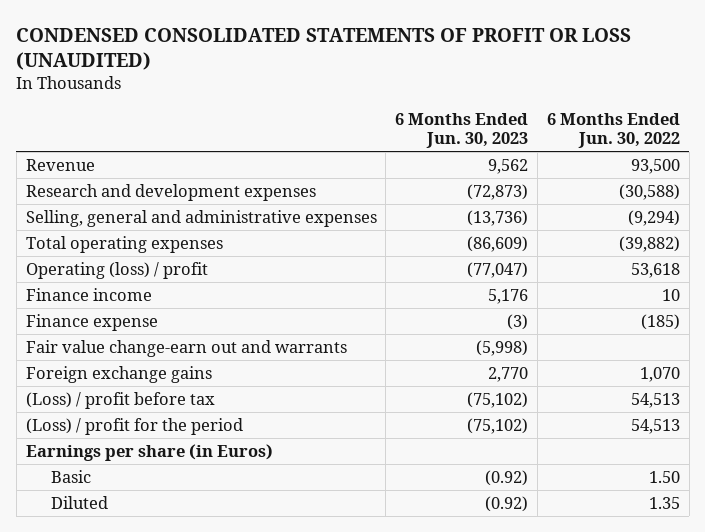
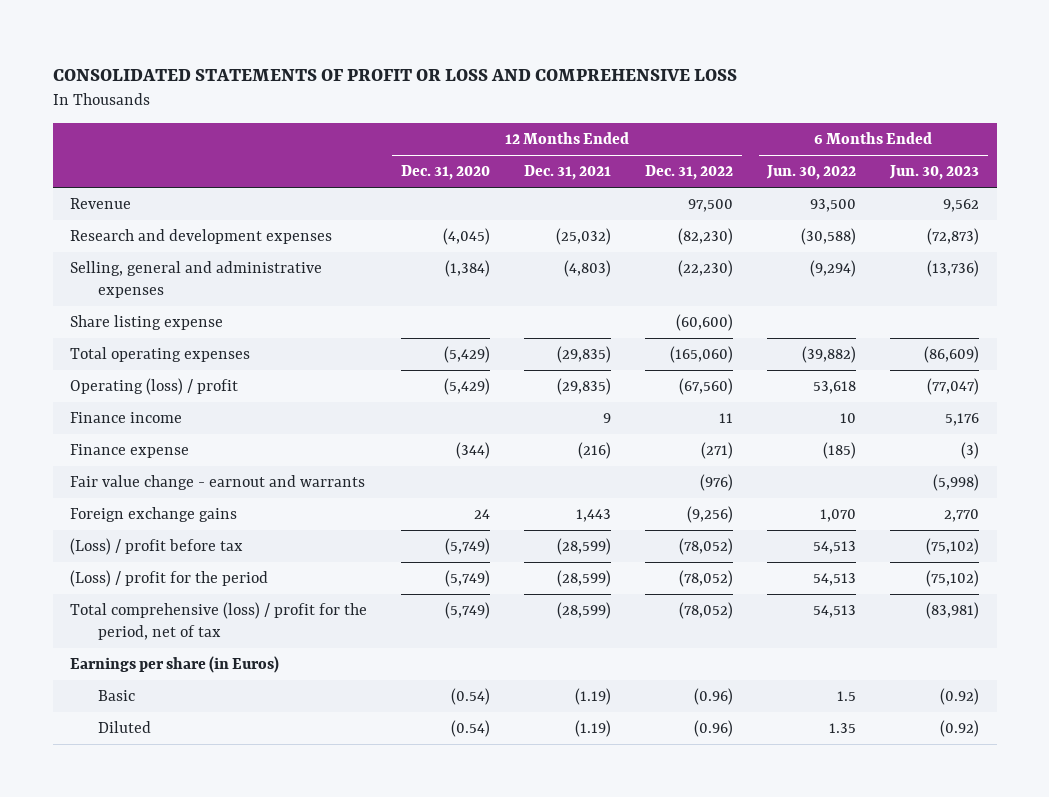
- CONDENSED CONSOLIDATED STATEMENTS OF PROFIT OR LOSS (UNAUDITED)
+ CONSOLIDATED STATEMENTS OF PROFIT OR LOSS AND COMPREHENSIVE LOSS
- | 6 Months Ended Jun. 30, 2023 | 6 Months Ended Jun. 30, 2022
+ | 12 Months Ended Dec. 31, 2020 | 12 Months Ended Dec. 31, 2021 | 12 Months Ended Dec. 31, 2022 | 6 Months Ended Jun. 30, 2022 | 6 Months Ended Jun. 30, 2023
+ Share listing expense | | | (60,600) | |
- Fair value change-earn out and warrants | (5,998) |
+ Fair value change - earnout and warrants | | | (976) | | (5,998)
+ Total comprehensive (loss) / profit for the period, net of tax | (5,749) | (28,599) | (78,052) | 54,513 | (83,981)
- Basic | (0.92) | 1.50
+ Basic | (0.54) | (1.19) | (0.96) | 1.5 | (0.92)

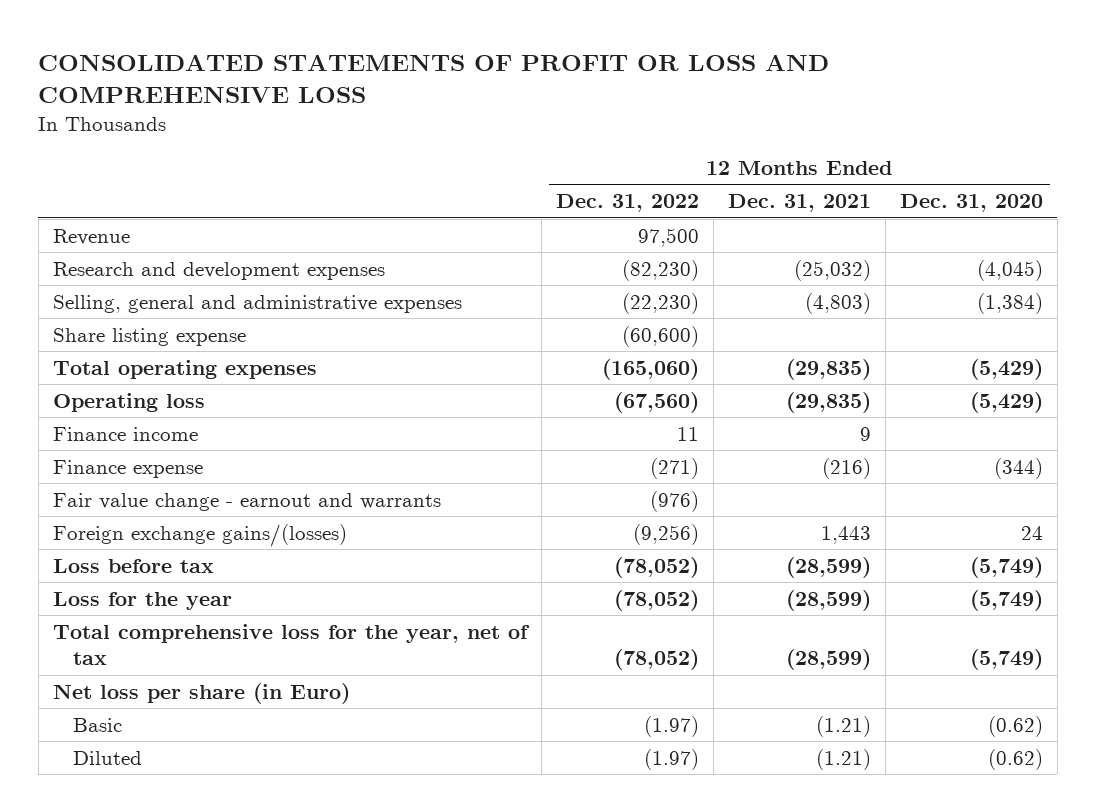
- | 12 Months Ended Dec. 31, 2020 | 12 Months Ended Dec. 31, 2021 | 12 Months Ended Dec. 31, 2022 | 6 Months Ended Jun. 30, 2022 | 6 Months Ended Jun. 30, 2023
+ | 12 Months Ended Dec. 31, 2022 | 12 Months Ended Dec. 31, 2021 | 12 Months Ended Dec. 31, 2020
- Operating (loss) / profit | (5,429) | (29,835) | (67,560) | 53,618 | (77,047)
+ Operating loss | (67,560) | (29,835) | (5,429)
- Foreign exchange gains | 24 | 1,443 | (9,256) | 1,070 | 2,770
- (Loss) / profit before tax | (5,749) | (28,599) | (78,052) | 54,513 | (75,102)
- (Loss) / profit for the period | (5,749) | (28,599) | (78,052) | 54,513 | (75,102)
- Total comprehensive (loss) / profit for the period, net of tax | (5,749) | (28,599) | (78,052) | 54,513 | (83,981)
- Earnings per share (in Euros)
- Basic | (0.54) | (1.19) | (0.96) | 1.5 | (0.92)
- Diluted | (0.54) | (1.19) | (0.96) | 1.35 | (0.92)
+ Foreign exchange gains/(losses) | (9,256) | 1,443 | 24
+ Loss before tax | (78,052) | (28,599) | (5,749)
+ Loss for the year | (78,052) | (28,599) | (5,749)
+ Total comprehensive loss for the year, net of tax | (78,052) | (28,599) | (5,749)
+ Net loss per share (in Euro)
+ Basic | (1.97) | (1.21) | (0.62)
+ Diluted | (1.97) | (1.21) | (0.62)

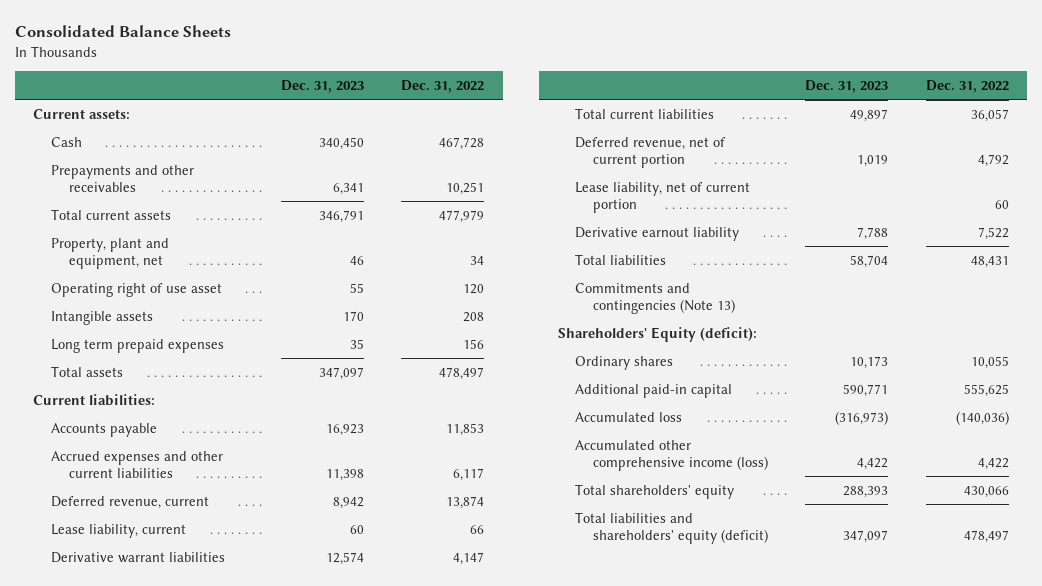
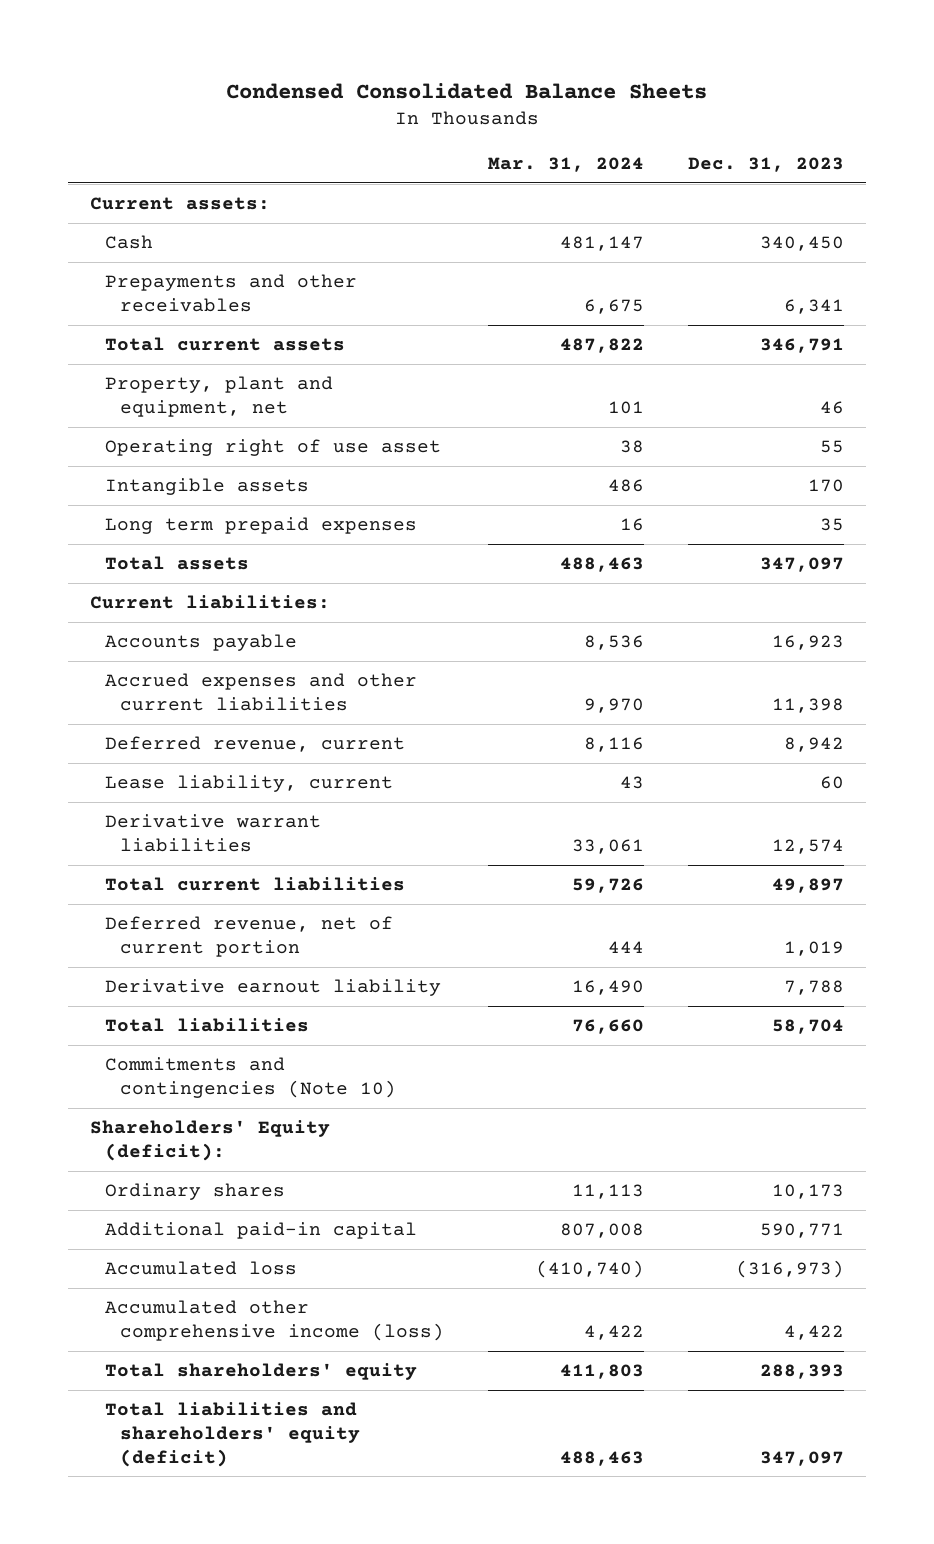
- Consolidated Balance Sheets
+ Condensed Consolidated Balance Sheets
- | Dec. 31, 2023 | Dec. 31, 2022
+ | Mar. 31, 2024 | Dec. 31, 2023
- Lease liability, net of current portion | | 60
- Commitments and contingencies (Note 13)
+ Commitments and contingencies (Note 10)

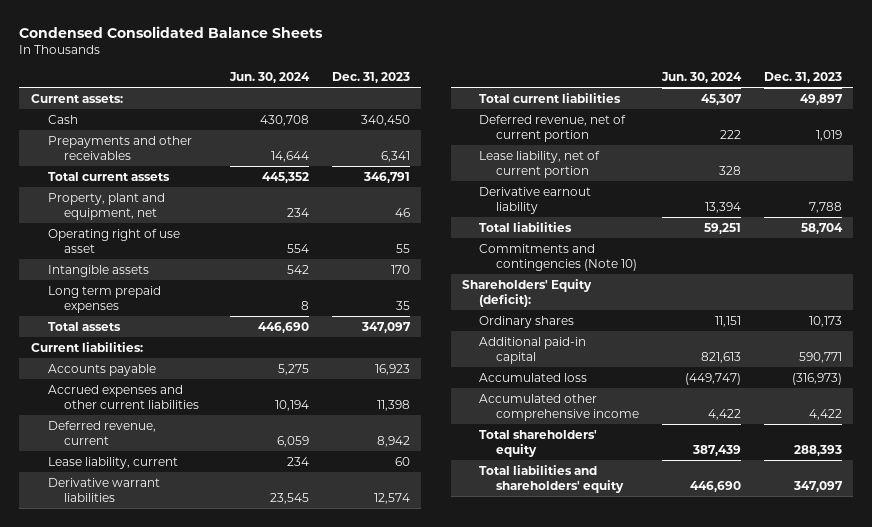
- | Mar. 31, 2024 | Dec. 31, 2023
+ | Jun. 30, 2024 | Dec. 31, 2023
+ Lease liability, net of current portion | 328 |
- Accumulated other comprehensive income (loss) | 4,422 | 4,422
+ Accumulated other comprehensive income | 4,422 | 4,422
- Total liabilities and shareholders' equity (deficit) | 488,463 | 347,097
+ Total liabilities and shareholders' equity | 446,690 | 347,097

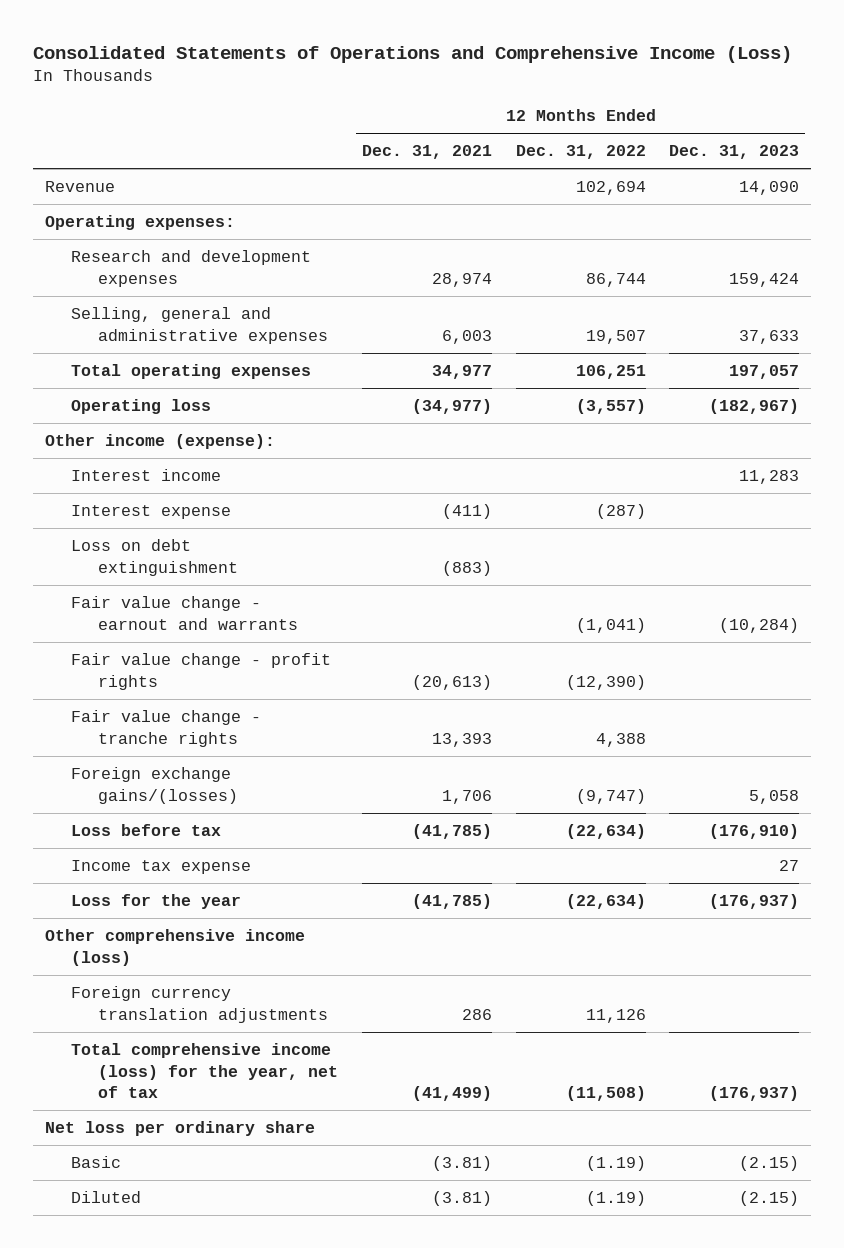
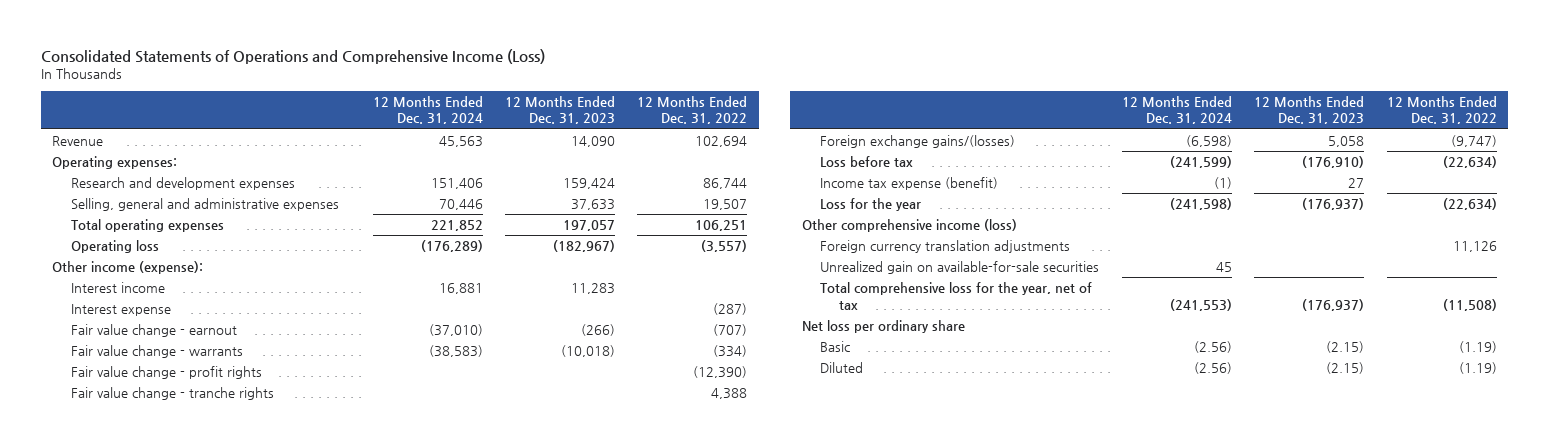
- | 12 Months Ended Dec. 31, 2021 | 12 Months Ended Dec. 31, 2022 | 12 Months Ended Dec. 31, 2023
+ | 12 Months Ended Dec. 31, 2024 | 12 Months Ended Dec. 31, 2023 | 12 Months Ended Dec. 31, 2022
- Loss on debt extinguishment | (883) | |
- Fair value change - earnout and warrants | | (1,041) | (10,284)
+ Fair value change - earnout | (37,010) | (266) | (707)
+ Fair value change - warrants | (38,583) | (10,018) | (334)
- Income tax expense | | | 27
+ Income tax expense (benefit) | (1) | 27 |
- Total comprehensive income (loss) for the year, net of tax | (41,499) | (11,508) | (176,937)
+ Unrealized gain on available-for-sale securities | 45 | |
+ Total comprehensive loss for the year, net of tax | (241,553) | (176,937) | (11,508)

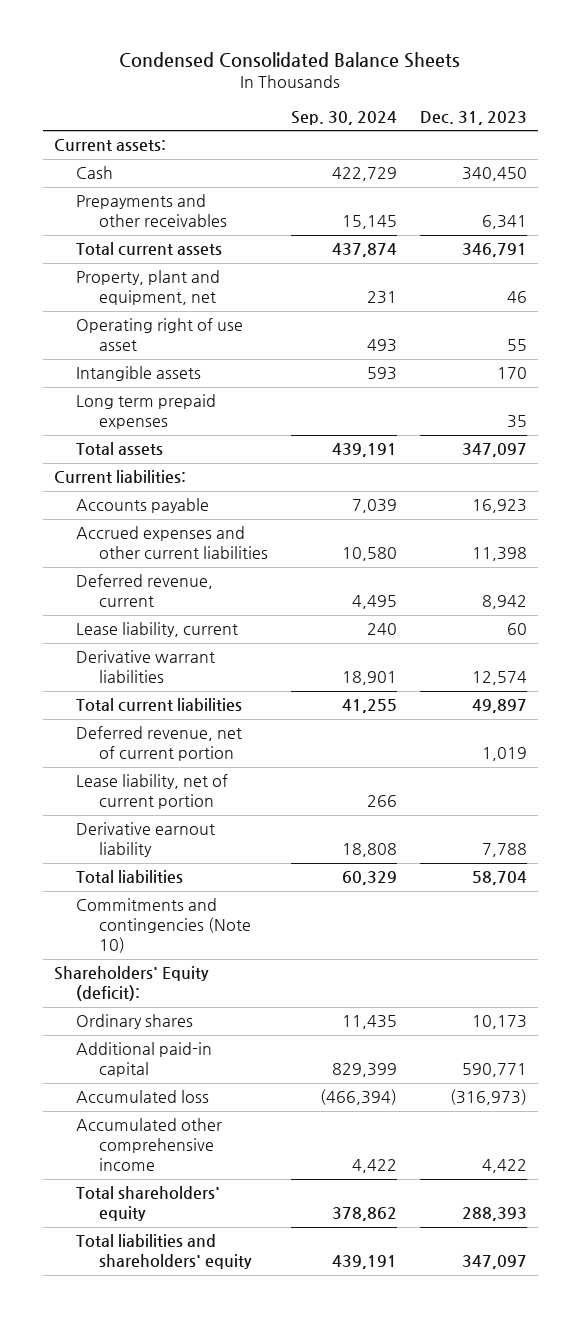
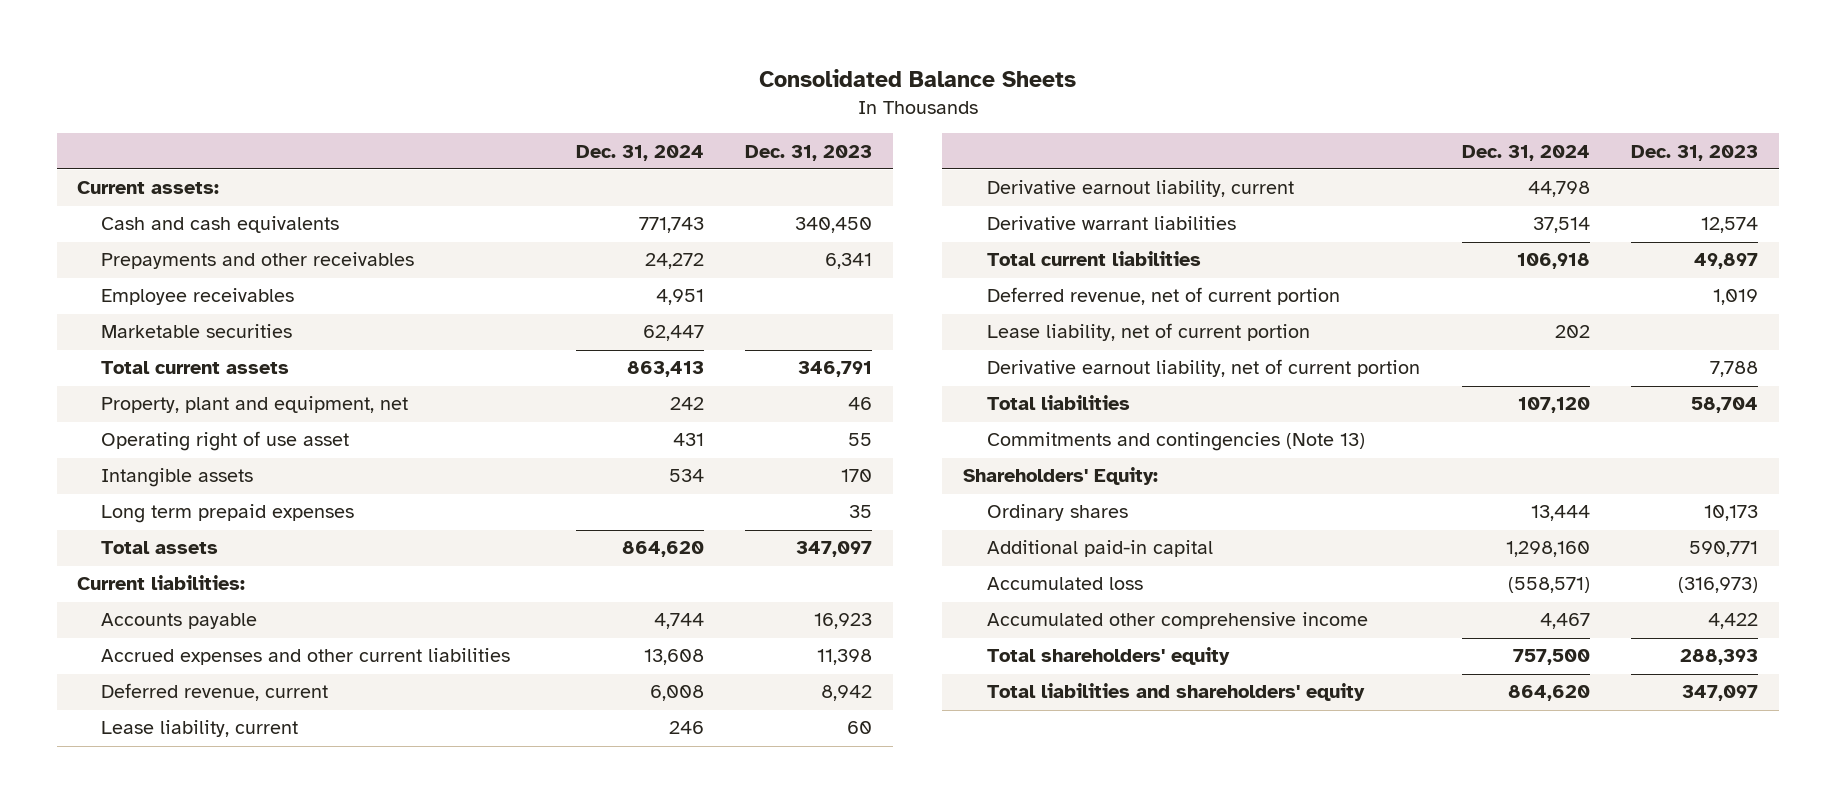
- Condensed Consolidated Balance Sheets
+ Consolidated Balance Sheets
- | Sep. 30, 2024 | Dec. 31, 2023
+ | Dec. 31, 2024 | Dec. 31, 2023
- Cash | 422,729 | 340,450
+ Cash and cash equivalents | 771,743 | 340,450
+ Employee receivables | 4,951 |
+ Marketable securities | 62,447 |
+ Derivative earnout liability, current | 44,798 |
- Derivative earnout liability | 18,808 | 7,788
+ Derivative earnout liability, net of current portion | | 7,788
- Commitments and contingencies (Note 10)
- Shareholders' Equity (deficit):
+ Commitments and contingencies (Note 13)
+ Shareholders' Equity:

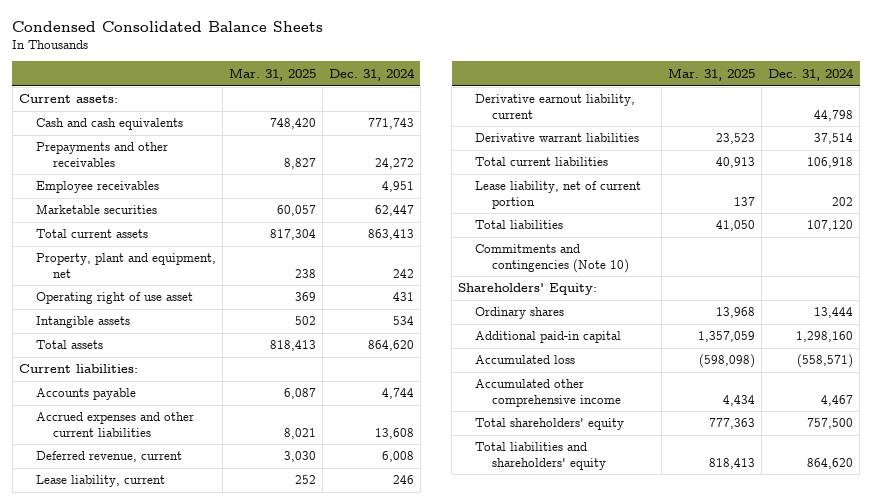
- Consolidated Balance Sheets
+ Condensed Consolidated Balance Sheets
- | Dec. 31, 2024 | Dec. 31, 2023
+ | Mar. 31, 2025 | Dec. 31, 2024
- Long term prepaid expenses | | 35
- Deferred revenue, net of current portion | | 1,019
- Derivative earnout liability, net of current portion | | 7,788
- Commitments and contingencies (Note 13)
+ Commitments and contingencies (Note 10)

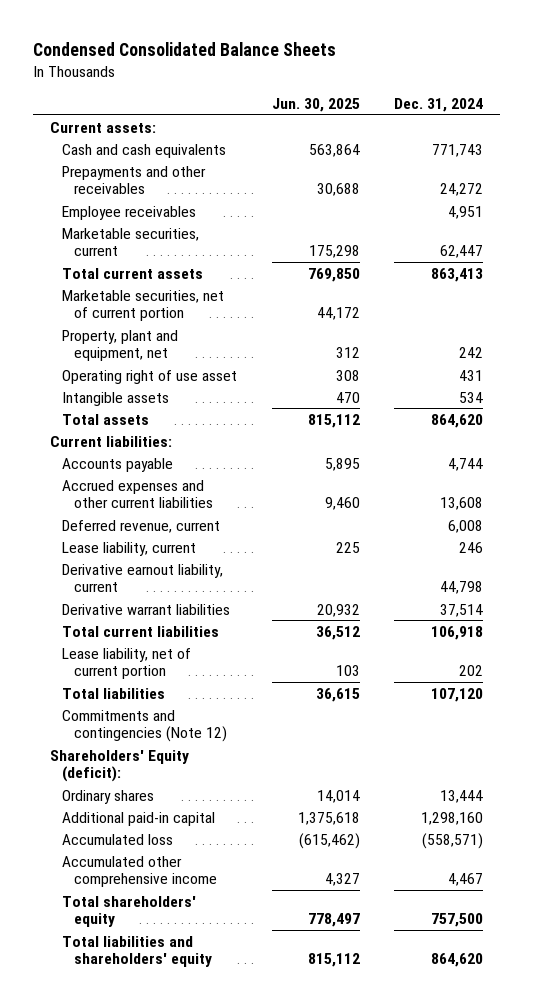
- | Mar. 31, 2025 | Dec. 31, 2024
+ | Jun. 30, 2025 | Dec. 31, 2024
- Marketable securities | 60,057 | 62,447
+ Marketable securities, current | 175,298 | 62,447
+ Marketable securities, net of current portion | 44,172 |
- Commitments and contingencies (Note 10)
- Shareholders' Equity:
+ Commitments and contingencies (Note 12)
+ Shareholders' Equity (deficit):

